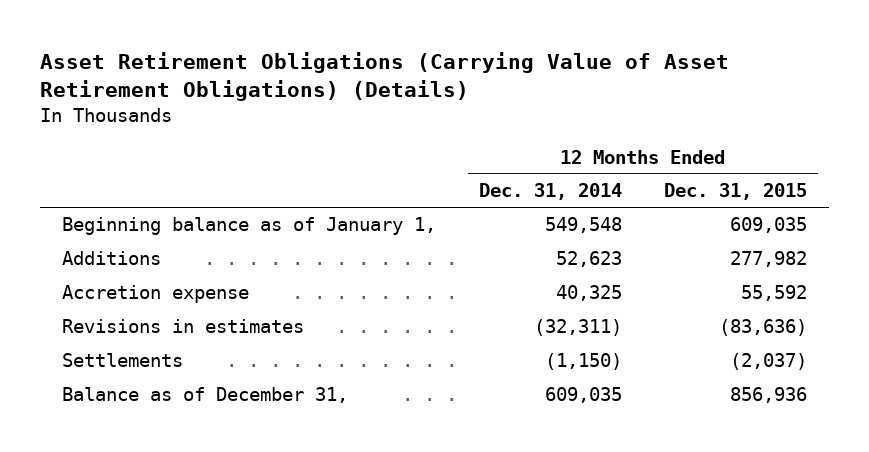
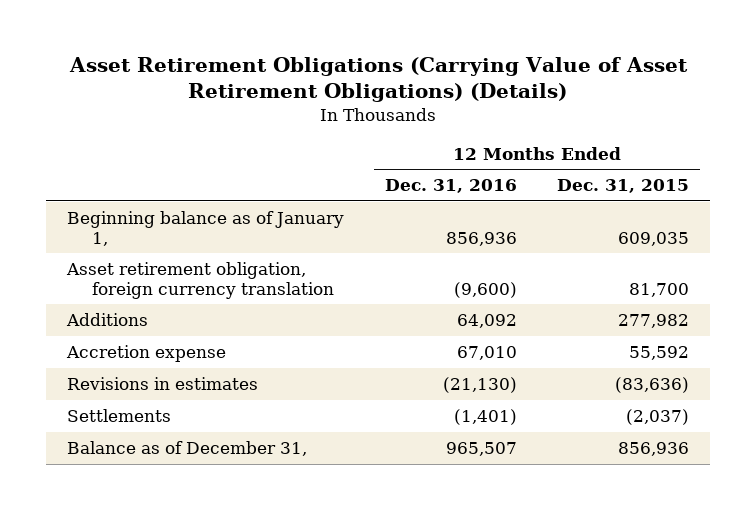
- | 12 Months Ended Dec. 31, 2014 | 12 Months Ended Dec. 31, 2015
+ | 12 Months Ended Dec. 31, 2016 | 12 Months Ended Dec. 31, 2015
+ Asset retirement obligation, foreign currency translation | (9,600) | 81,700

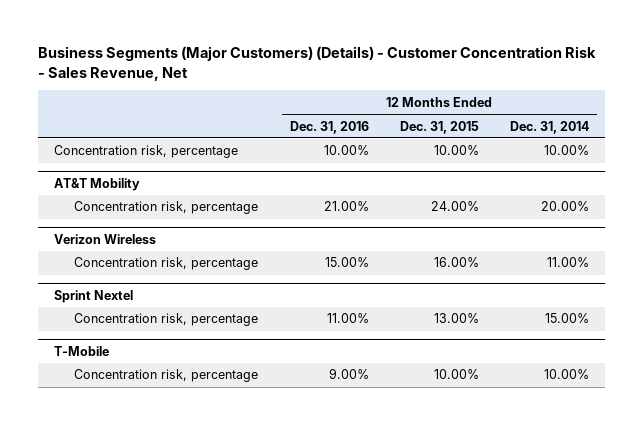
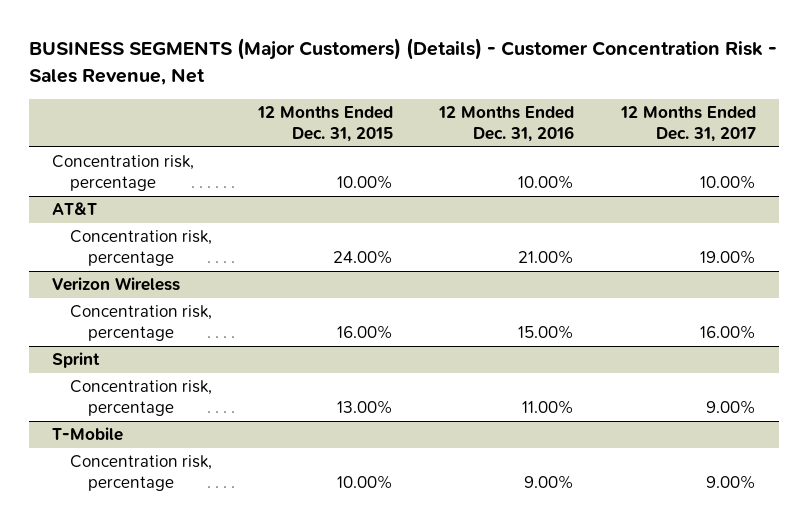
- Business Segments (Major Customers) (Details) - Customer Concentration Risk - Sales Revenue, Net
+ BUSINESS SEGMENTS (Major Customers) (Details) - Customer Concentration Risk - Sales Revenue, Net
- | 12 Months Ended Dec. 31, 2016 | 12 Months Ended Dec. 31, 2015 | 12 Months Ended Dec. 31, 2014
+ | 12 Months Ended Dec. 31, 2015 | 12 Months Ended Dec. 31, 2016 | 12 Months Ended Dec. 31, 2017
- AT&T Mobility
+ AT&T
- Sprint Nextel
+ Sprint

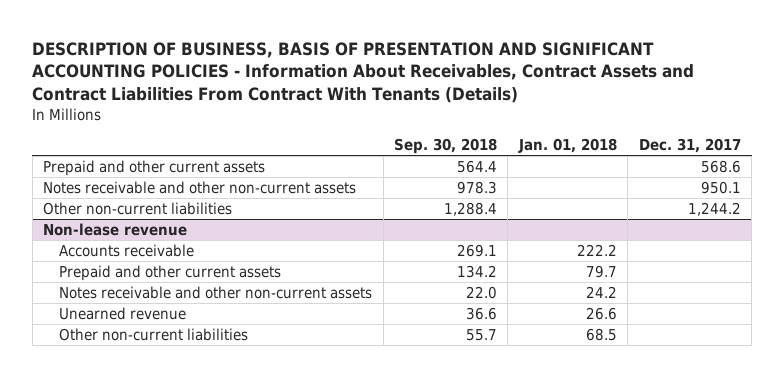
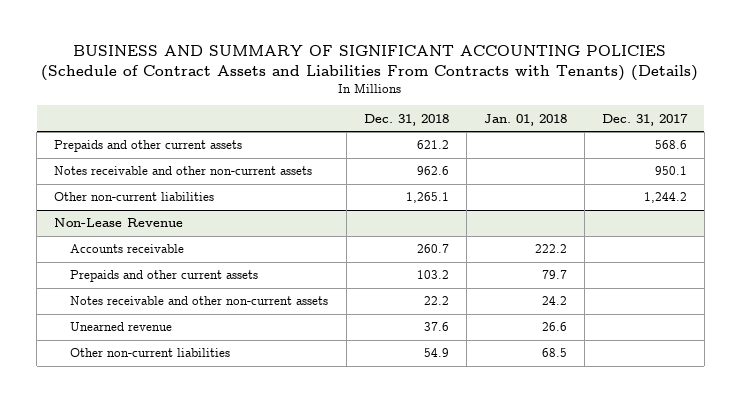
- DESCRIPTION OF BUSINESS, BASIS OF PRESENTATION AND SIGNIFICANT ACCOUNTING POLICIES - Information About Receivables, Contract Assets and Contract Liabilities From Contract With Tenants (Details)
+ BUSINESS AND SUMMARY OF SIGNIFICANT ACCOUNTING POLICIES (Schedule of Contract Assets and Liabilities From Contracts with Tenants) (Details)
- | Sep. 30, 2018 | Jan. 01, 2018 | Dec. 31, 2017
+ | Dec. 31, 2018 | Jan. 01, 2018 | Dec. 31, 2017
- Prepaid and other current assets | 564.4 | | 568.6
+ Prepaids and other current assets | 621.2 | | 568.6
- Non-lease revenue
+ Non-Lease Revenue
- Prepaid and other current assets | 134.2 | 79.7 |
+ Prepaids and other current assets | 103.2 | 79.7 |

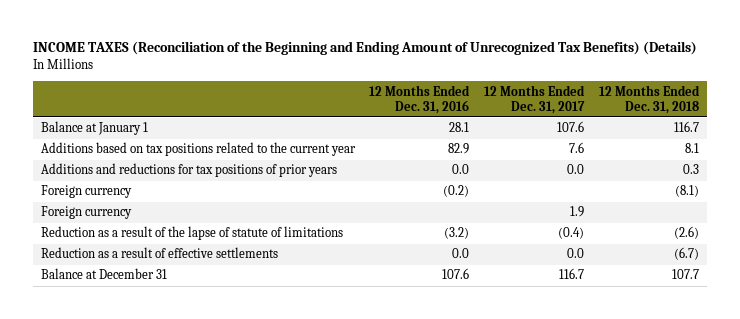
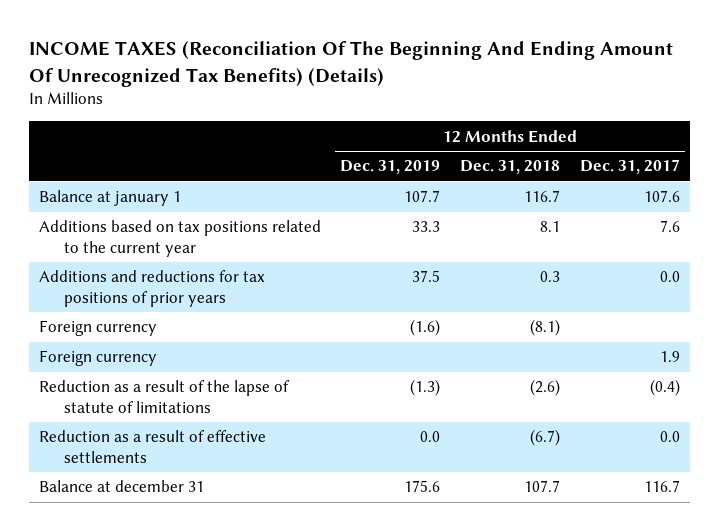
- INCOME TAXES (Reconciliation of the Beginning and Ending Amount of Unrecognized Tax Benefits) (Details)
+ INCOME TAXES (Reconciliation Of The Beginning And Ending Amount Of Unrecognized Tax Benefits) (Details)
- | 12 Months Ended Dec. 31, 2016 | 12 Months Ended Dec. 31, 2017 | 12 Months Ended Dec. 31, 2018
+ | 12 Months Ended Dec. 31, 2019 | 12 Months Ended Dec. 31, 2018 | 12 Months Ended Dec. 31, 2017
- Balance at January 1 | 28.1 | 107.6 | 116.7
+ Balance at january 1 | 107.7 | 116.7 | 107.6
- Balance at December 31 | 107.6 | 116.7 | 107.7
+ Balance at december 31 | 175.6 | 107.7 | 116.7

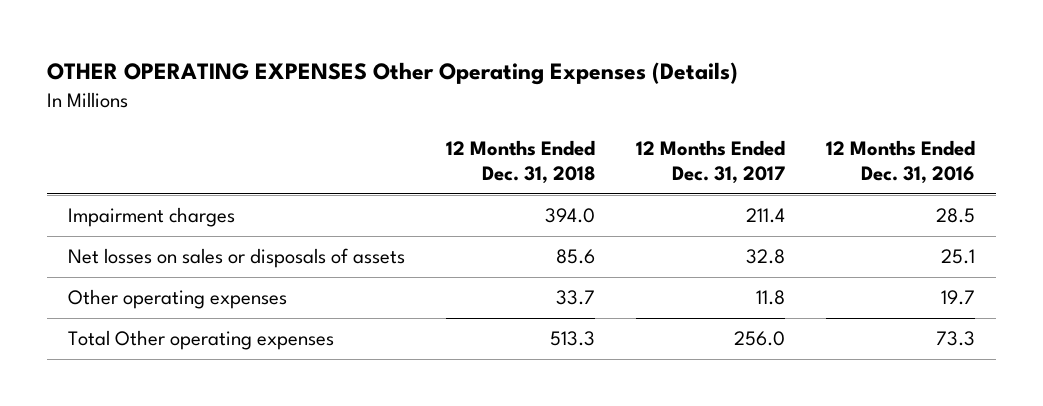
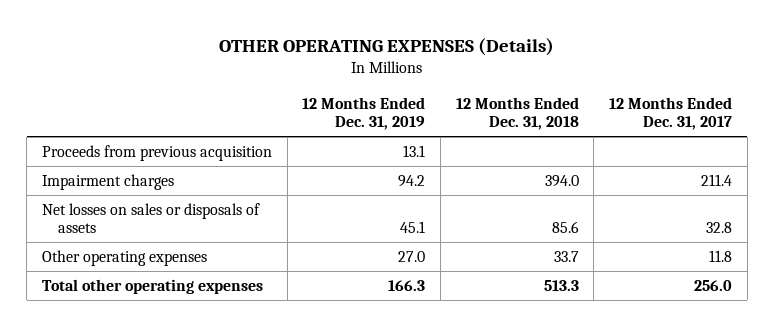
- OTHER OPERATING EXPENSES Other Operating Expenses (Details)
+ OTHER OPERATING EXPENSES (Details)
- | 12 Months Ended Dec. 31, 2018 | 12 Months Ended Dec. 31, 2017 | 12 Months Ended Dec. 31, 2016
+ | 12 Months Ended Dec. 31, 2019 | 12 Months Ended Dec. 31, 2018 | 12 Months Ended Dec. 31, 2017
+ Proceeds from previous acquisition | 13.1 | |
- Total Other operating expenses | 513.3 | 256.0 | 73.3
+ Total other operating expenses | 166.3 | 513.3 | 256.0

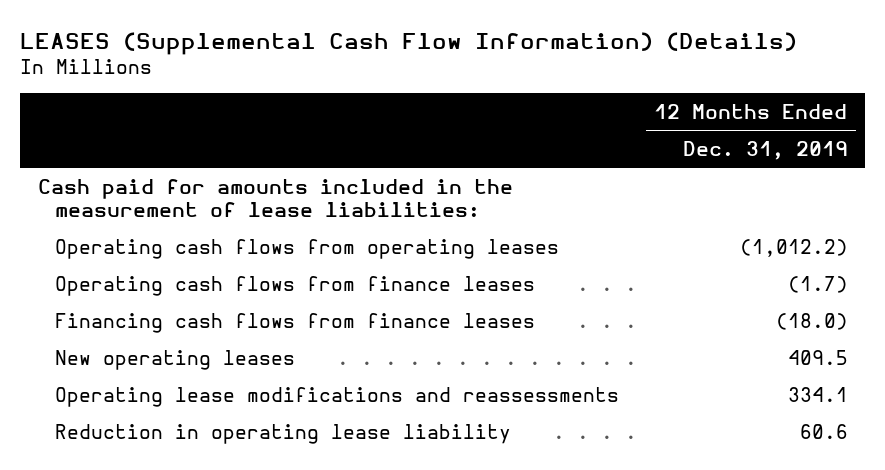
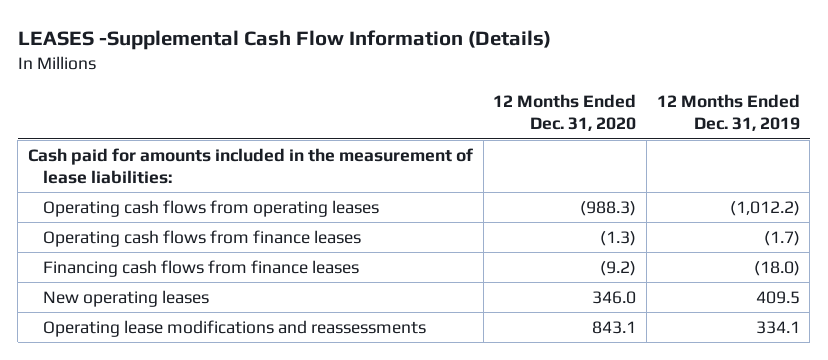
- LEASES (Supplemental Cash Flow Information) (Details)
+ LEASES -Supplemental Cash Flow Information (Details)
- | 12 Months Ended Dec. 31, 2019
+ | 12 Months Ended Dec. 31, 2020 | 12 Months Ended Dec. 31, 2019
- Reduction in operating lease liability | 60.6

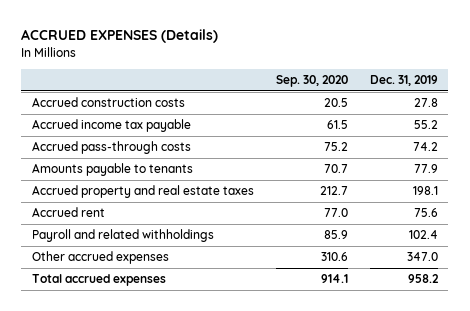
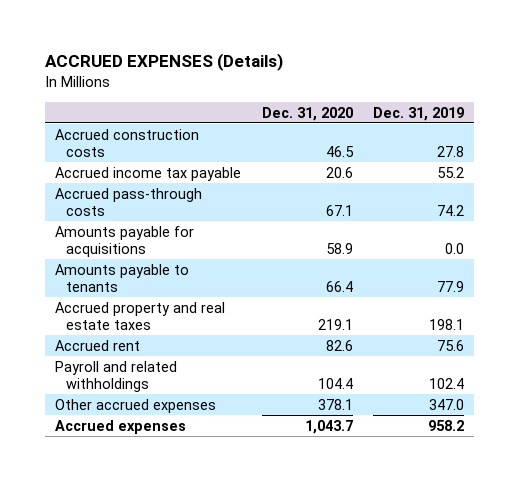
- | Sep. 30, 2020 | Dec. 31, 2019
+ | Dec. 31, 2020 | Dec. 31, 2019
+ Amounts payable for acquisitions | 58.9 | 0.0
- Total accrued expenses | 914.1 | 958.2
+ Accrued expenses | 1,043.7 | 958.2

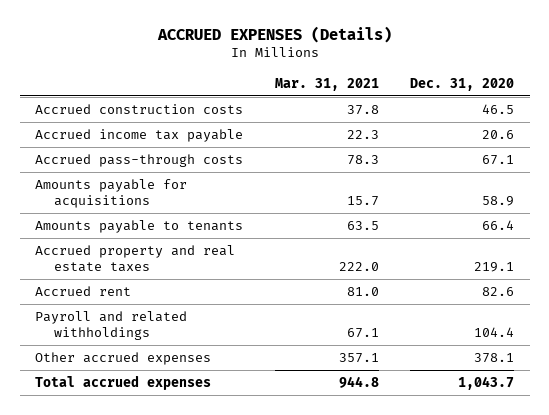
- | Dec. 31, 2020 | Dec. 31, 2019
+ | Mar. 31, 2021 | Dec. 31, 2020
- Accrued expenses | 1,043.7 | 958.2
+ Total accrued expenses | 944.8 | 1,043.7

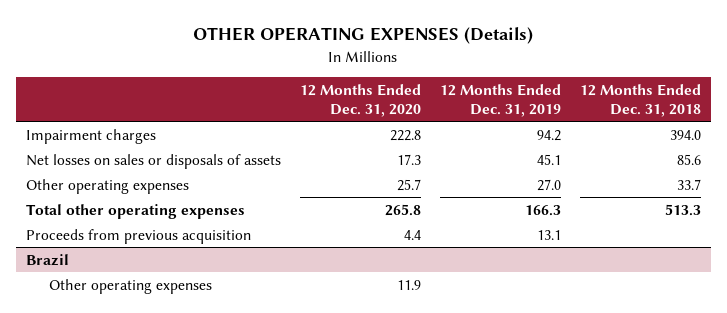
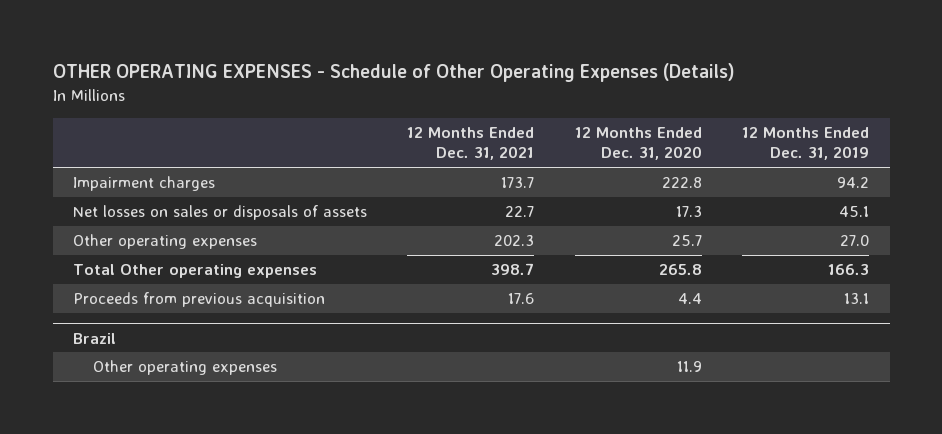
- OTHER OPERATING EXPENSES (Details)
+ OTHER OPERATING EXPENSES - Schedule of Other Operating Expenses (Details)
- | 12 Months Ended Dec. 31, 2020 | 12 Months Ended Dec. 31, 2019 | 12 Months Ended Dec. 31, 2018
+ | 12 Months Ended Dec. 31, 2021 | 12 Months Ended Dec. 31, 2020 | 12 Months Ended Dec. 31, 2019
- Total other operating expenses | 265.8 | 166.3 | 513.3
+ Total Other operating expenses | 398.7 | 265.8 | 166.3

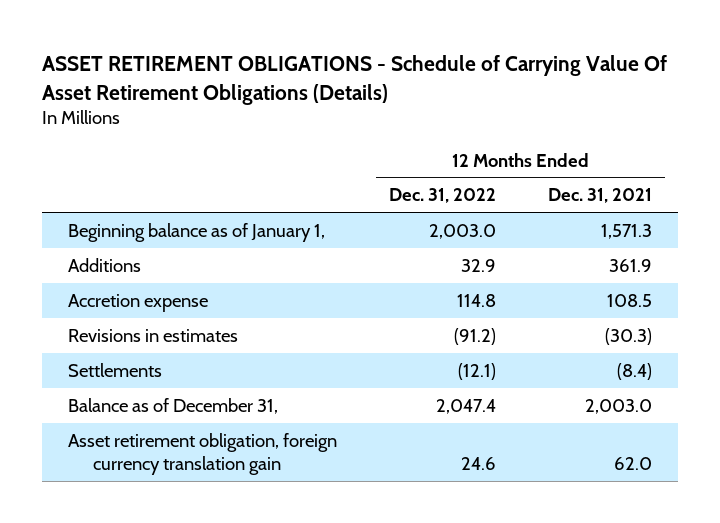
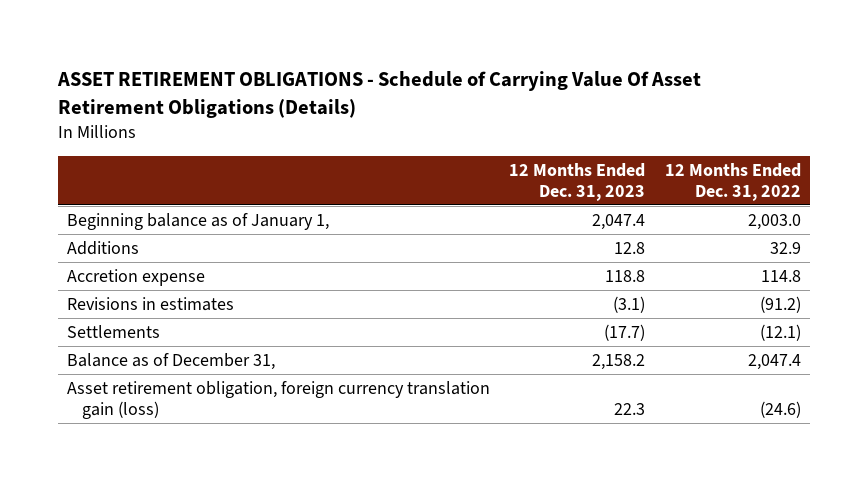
- | 12 Months Ended Dec. 31, 2022 | 12 Months Ended Dec. 31, 2021
+ | 12 Months Ended Dec. 31, 2023 | 12 Months Ended Dec. 31, 2022
- Asset retirement obligation, foreign currency translation gain | 24.6 | 62.0
+ Asset retirement obligation, foreign currency translation gain (loss) | 22.3 | (24.6)

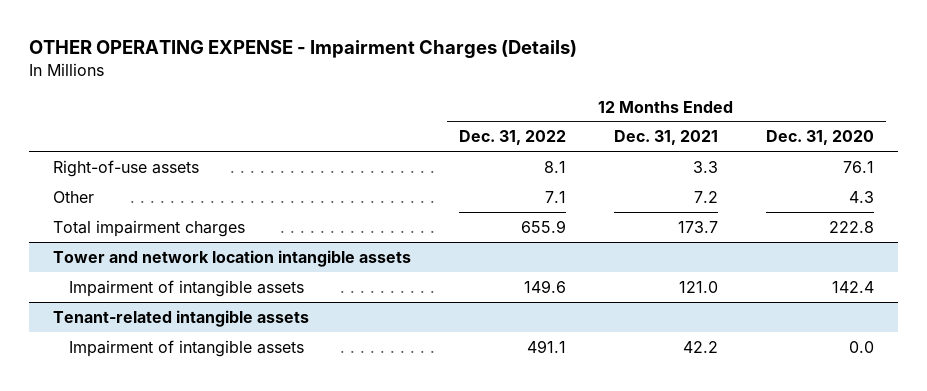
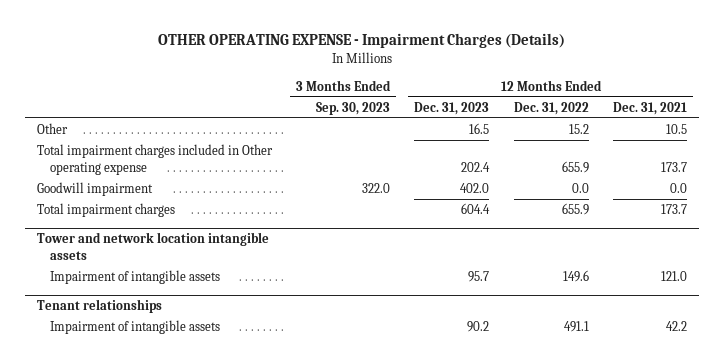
- | 12 Months Ended Dec. 31, 2022 | 12 Months Ended Dec. 31, 2021 | 12 Months Ended Dec. 31, 2020
+ | 3 Months Ended Sep. 30, 2023 | 12 Months Ended Dec. 31, 2023 | 12 Months Ended Dec. 31, 2022 | 12 Months Ended Dec. 31, 2021
- Right-of-use assets | 8.1 | 3.3 | 76.1
- Other | 7.1 | 7.2 | 4.3
+ Other | | 16.5 | 15.2 | 10.5
+ Total impairment charges included in Other operating expense | | 202.4 | 655.9 | 173.7
+ Goodwill impairment | 322.0 | 402.0 | 0.0 | 0.0
- Tenant-related intangible assets
+ Tenant relationships

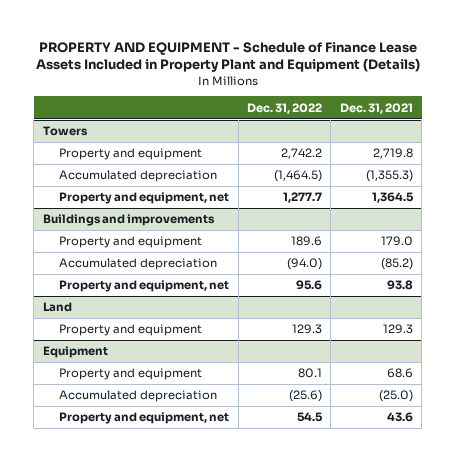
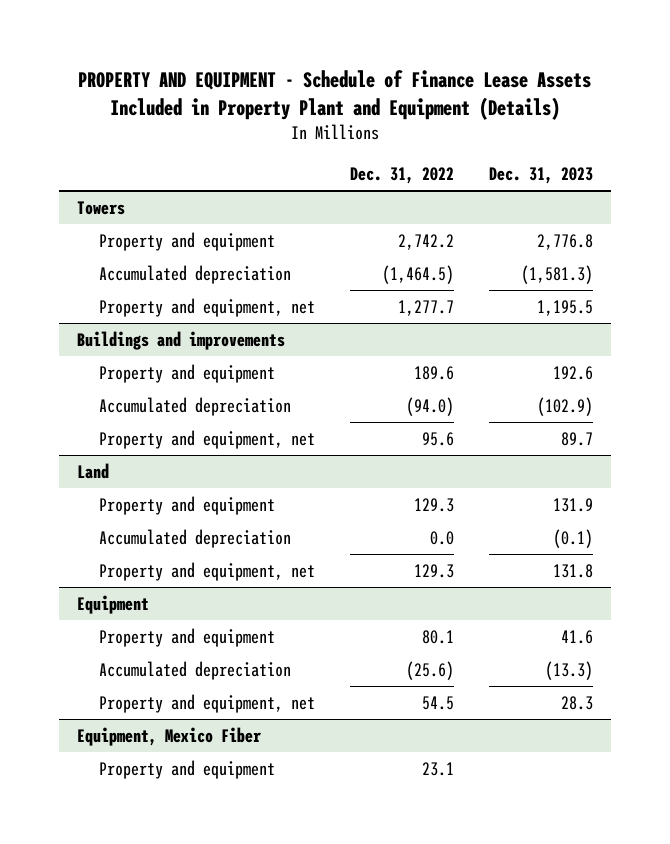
- | Dec. 31, 2022 | Dec. 31, 2021
+ | Dec. 31, 2022 | Dec. 31, 2023
@ Land
+ Accumulated depreciation | 0.0 | (0.1)
+ Property and equipment, net | 129.3 | 131.8
+ Equipment, Mexico Fiber
+ Property and equipment | 23.1 |

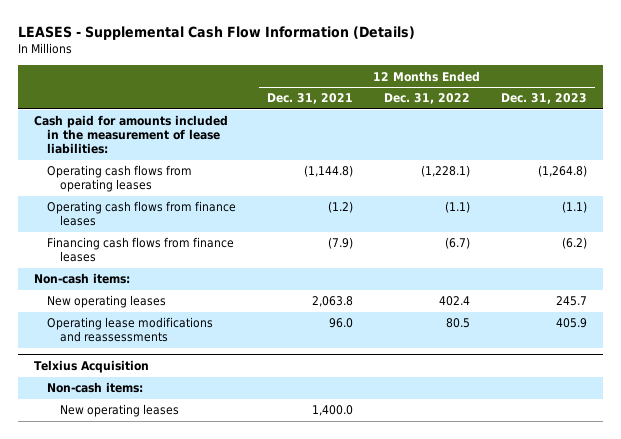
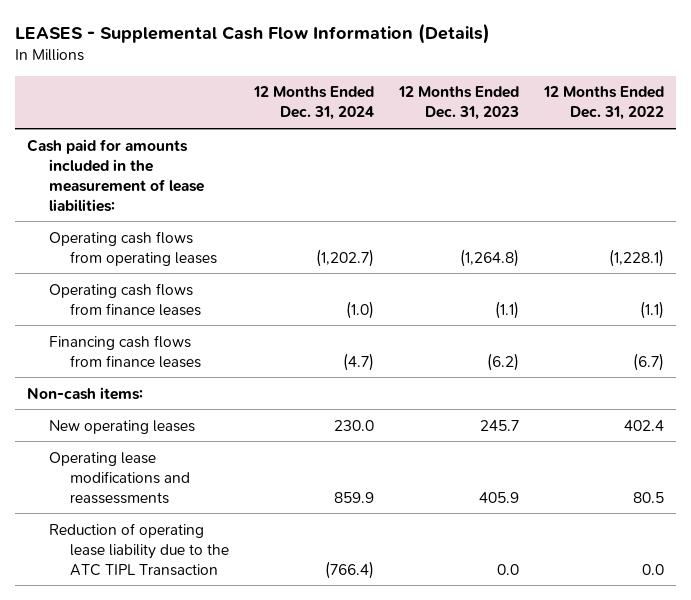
- | 12 Months Ended Dec. 31, 2021 | 12 Months Ended Dec. 31, 2022 | 12 Months Ended Dec. 31, 2023
+ | 12 Months Ended Dec. 31, 2024 | 12 Months Ended Dec. 31, 2023 | 12 Months Ended Dec. 31, 2022
- Telxius Acquisition
- Non-cash items:
- New operating leases | 1,400.0 | |
+ Reduction of operating lease liability due to the ATC TIPL Transaction | (766.4) | 0.0 | 0.0

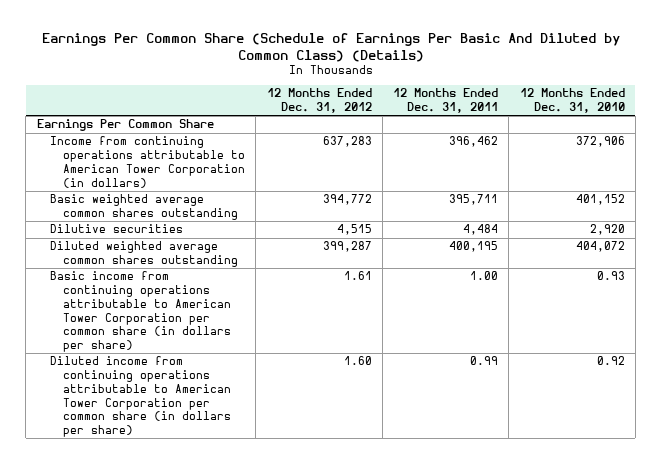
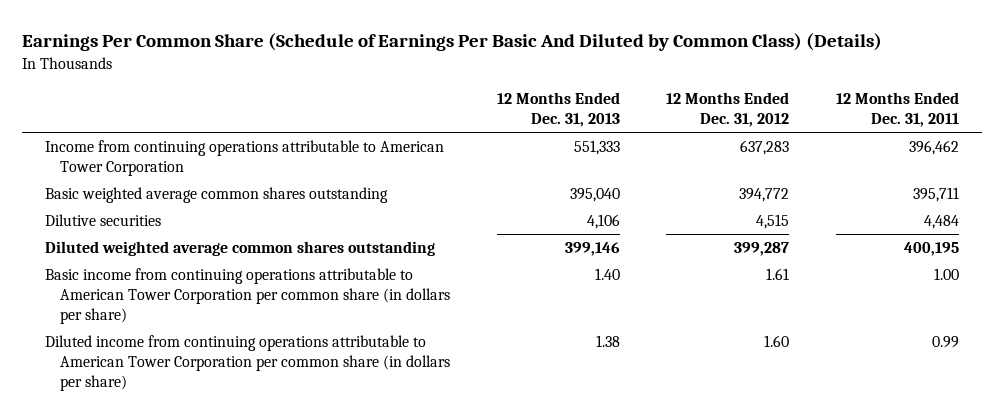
- | 12 Months Ended Dec. 31, 2012 | 12 Months Ended Dec. 31, 2011 | 12 Months Ended Dec. 31, 2010
+ | 12 Months Ended Dec. 31, 2013 | 12 Months Ended Dec. 31, 2012 | 12 Months Ended Dec. 31, 2011
- Earnings Per Common Share
- Income from continuing operations attributable to American Tower Corporation (in dollars) | 637,283 | 396,462 | 372,906
+ Income from continuing operations attributable to American Tower Corporation | 551,333 | 637,283 | 396,462

